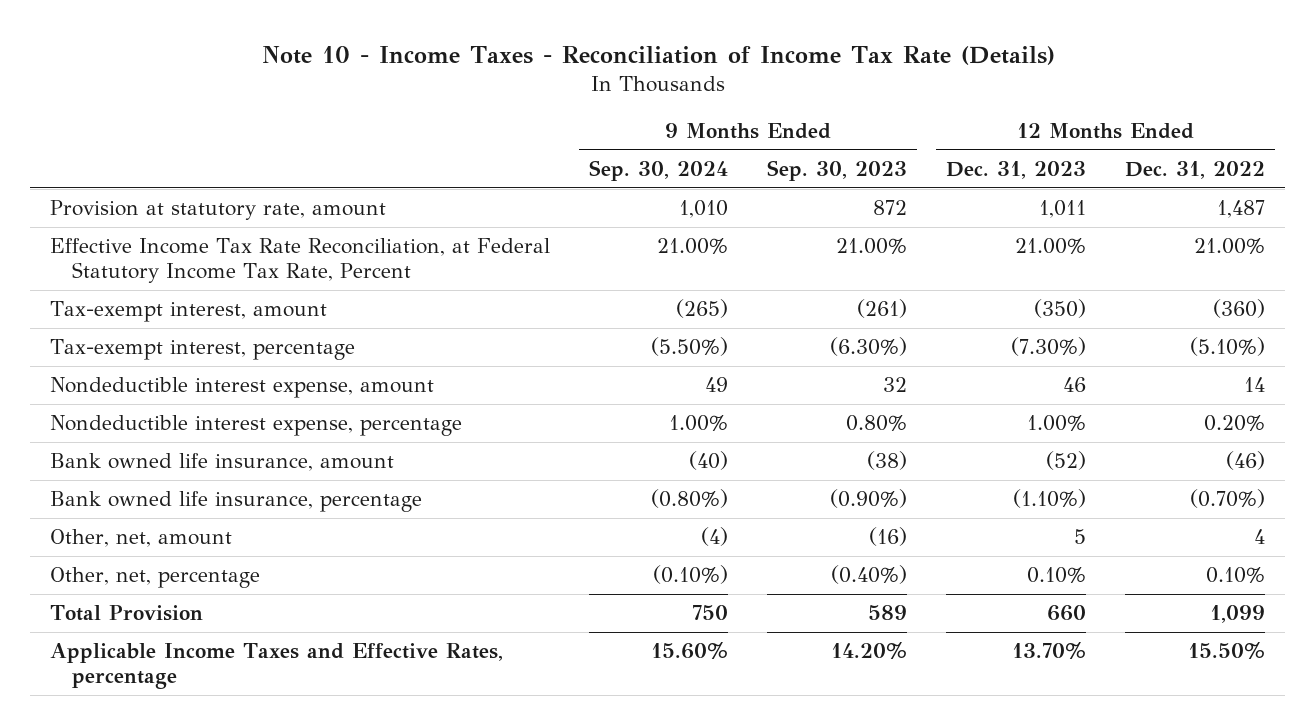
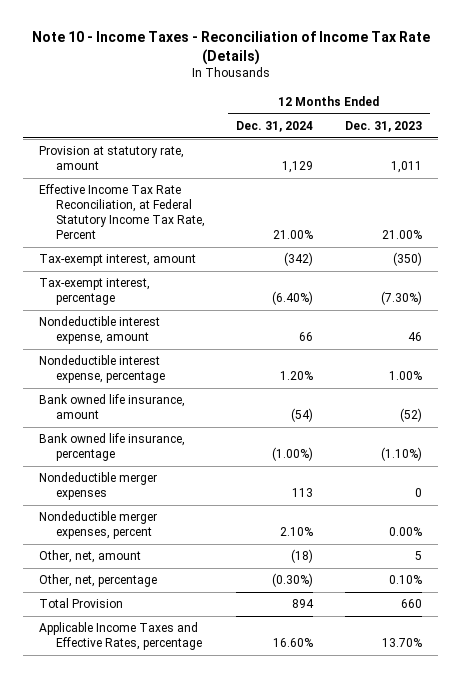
- | 9 Months Ended Sep. 30, 2024 | 9 Months Ended Sep. 30, 2023 | 12 Months Ended Dec. 31, 2023 | 12 Months Ended Dec. 31, 2022
+ | 12 Months Ended Dec. 31, 2024 | 12 Months Ended Dec. 31, 2023
+ Nondeductible merger expenses | 113 | 0
+ Nondeductible merger expenses, percent | 2.10% | 0.00%

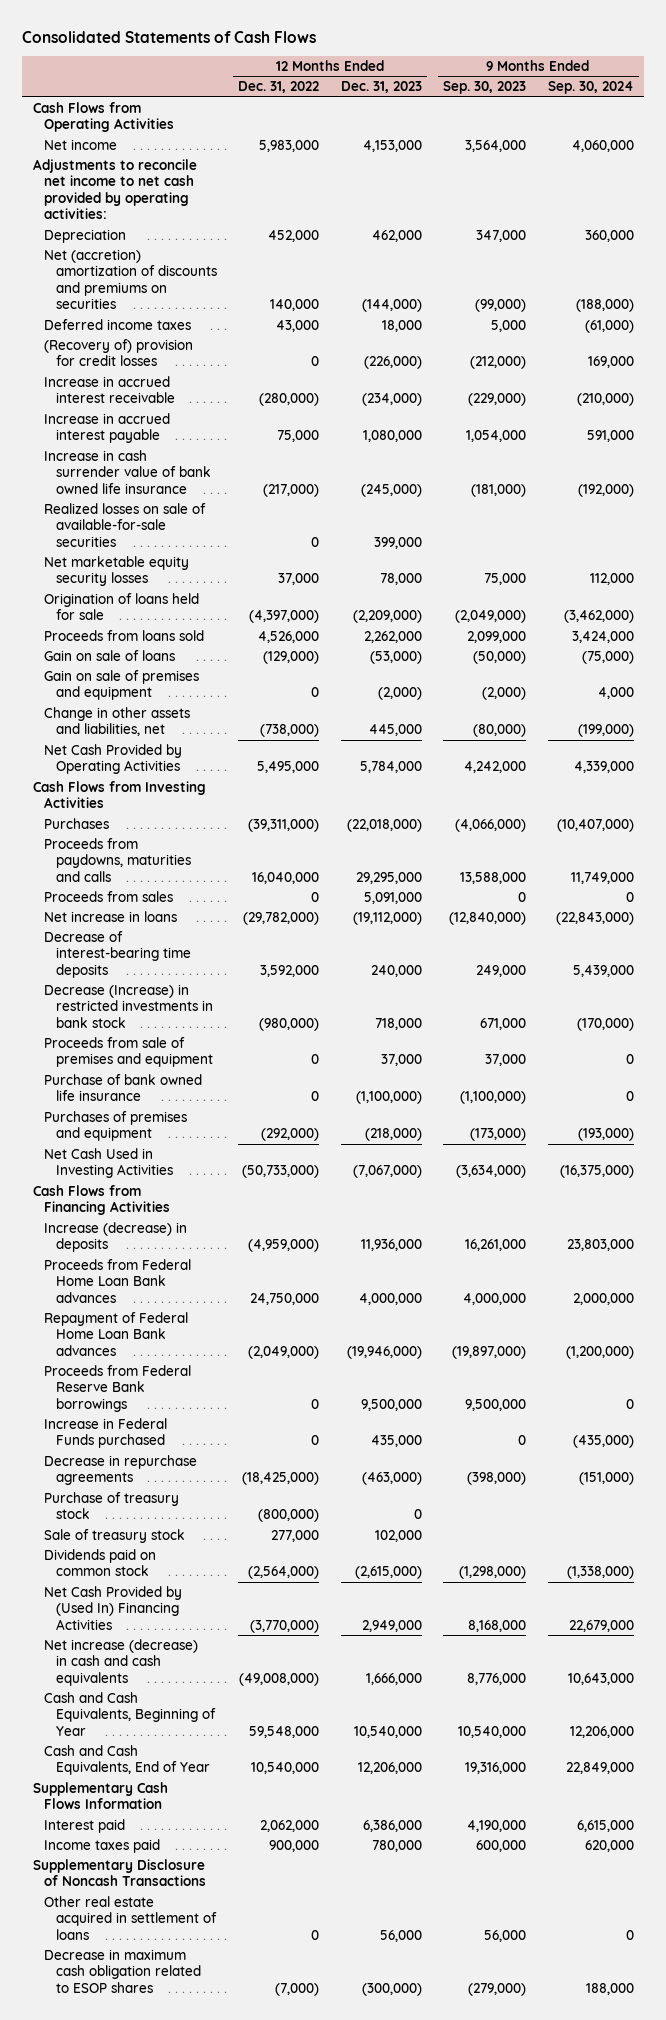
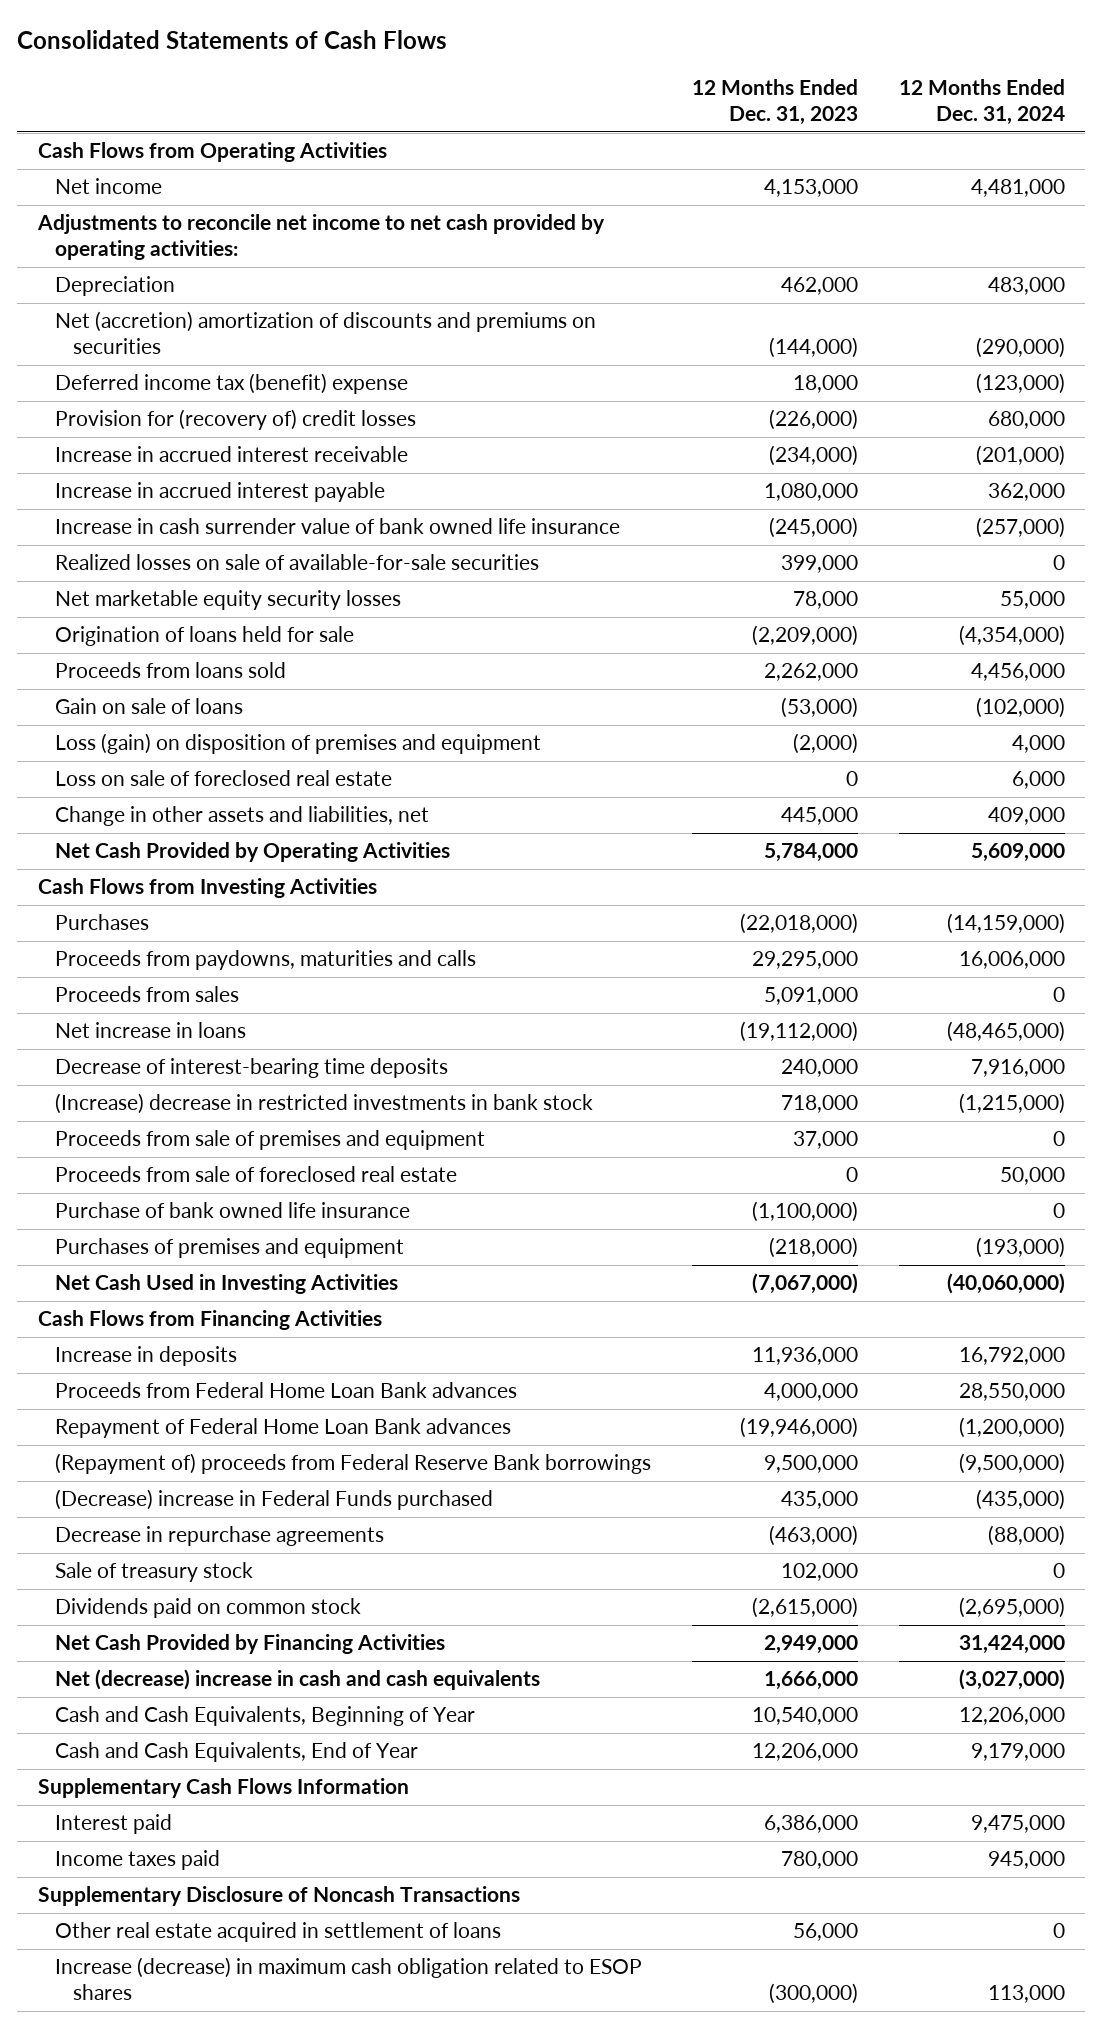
- | 12 Months Ended Dec. 31, 2022 | 12 Months Ended Dec. 31, 2023 | 9 Months Ended Sep. 30, 2023 | 9 Months Ended Sep. 30, 2024
+ | 12 Months Ended Dec. 31, 2023 | 12 Months Ended Dec. 31, 2024
- Deferred income taxes | 43,000 | 18,000 | 5,000 | (61,000)
- (Recovery of) provision for credit losses | 0 | (226,000) | (212,000) | 169,000
+ Deferred income tax (benefit) expense | 18,000 | (123,000)
+ Provision for (recovery of) credit losses | (226,000) | 680,000
- Gain on sale of premises and equipment | 0 | (2,000) | (2,000) | 4,000
+ Loss (gain) on disposition of premises and equipment | (2,000) | 4,000
+ Loss on sale of foreclosed real estate | 0 | 6,000
- Decrease (Increase) in restricted investments in bank stock | (980,000) | 718,000 | 671,000 | (170,000)
+ (Increase) decrease in restricted investments in bank stock | 718,000 | (1,215,000)
+ Proceeds from sale of foreclosed real estate | 0 | 50,000
- Increase (decrease) in deposits | (4,959,000) | 11,936,000 | 16,261,000 | 23,803,000
+ Increase in deposits | 11,936,000 | 16,792,000
- Proceeds from Federal Reserve Bank borrowings | 0 | 9,500,000 | 9,500,000 | 0
- Increase in Federal Funds purchased | 0 | 435,000 | 0 | (435,000)
+ (Repayment of) proceeds from Federal Reserve Bank borrowings | 9,500,000 | (9,500,000)
+ (Decrease) increase in Federal Funds purchased | 435,000 | (435,000)
- Purchase of treasury stock | (800,000) | 0 | |
- Net Cash Provided by (Used In) Financing Activities | (3,770,000) | 2,949,000 | 8,168,000 | 22,679,000
- Net increase (decrease) in cash and cash equivalents | (49,008,000) | 1,666,000 | 8,776,000 | 10,643,000
+ Net Cash Provided by Financing Activities | 2,949,000 | 31,424,000
+ Net (decrease) increase in cash and cash equivalents | 1,666,000 | (3,027,000)
- Decrease in maximum cash obligation related to ESOP shares | (7,000) | (300,000) | (279,000) | 188,000
+ Increase (decrease) in maximum cash obligation related to ESOP shares | (300,000) | 113,000

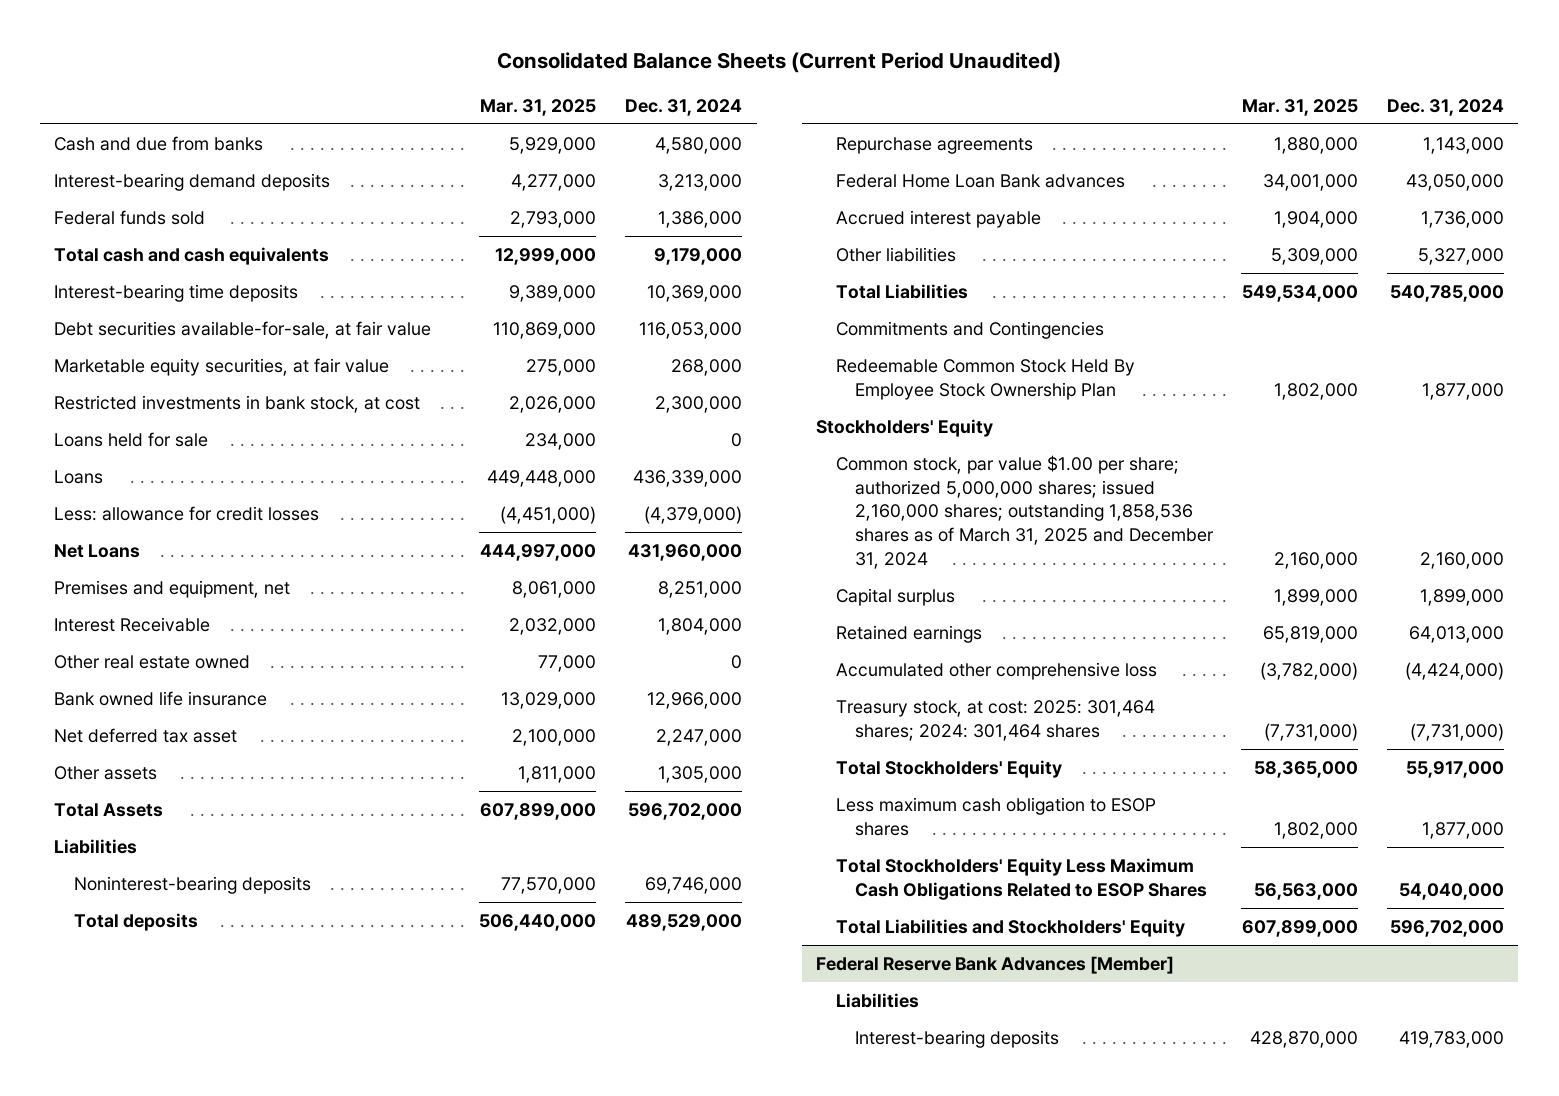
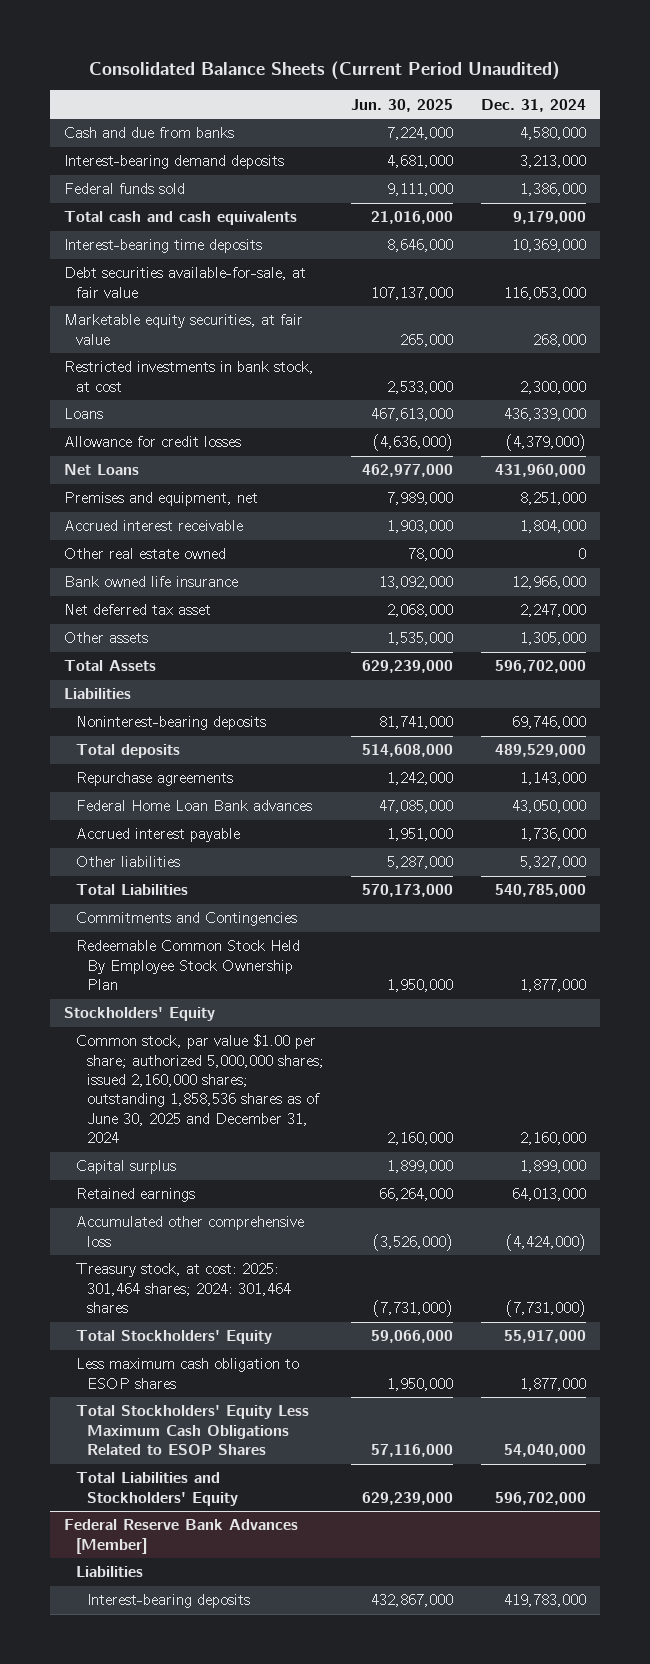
- | Mar. 31, 2025 | Dec. 31, 2024
+ | Jun. 30, 2025 | Dec. 31, 2024
- Loans held for sale | 234,000 | 0
- Less: allowance for credit losses | (4,451,000) | (4,379,000)
+ Allowance for credit losses | (4,636,000) | (4,379,000)
- Interest Receivable | 2,032,000 | 1,804,000
+ Accrued interest receivable | 1,903,000 | 1,804,000
- Common stock, par value $1.00 per share; authorized 5,000,000 shares; issued 2,160,000 shares; outstanding 1,858,536 shares as of March 31, 2025 and December 31, 2024 | 2,160,000 | 2,160,000
+ Common stock, par value $1.00 per share; authorized 5,000,000 shares; issued 2,160,000 shares; outstanding 1,858,536 shares as of June 30, 2025 and December 31, 2024 | 2,160,000 | 2,160,000

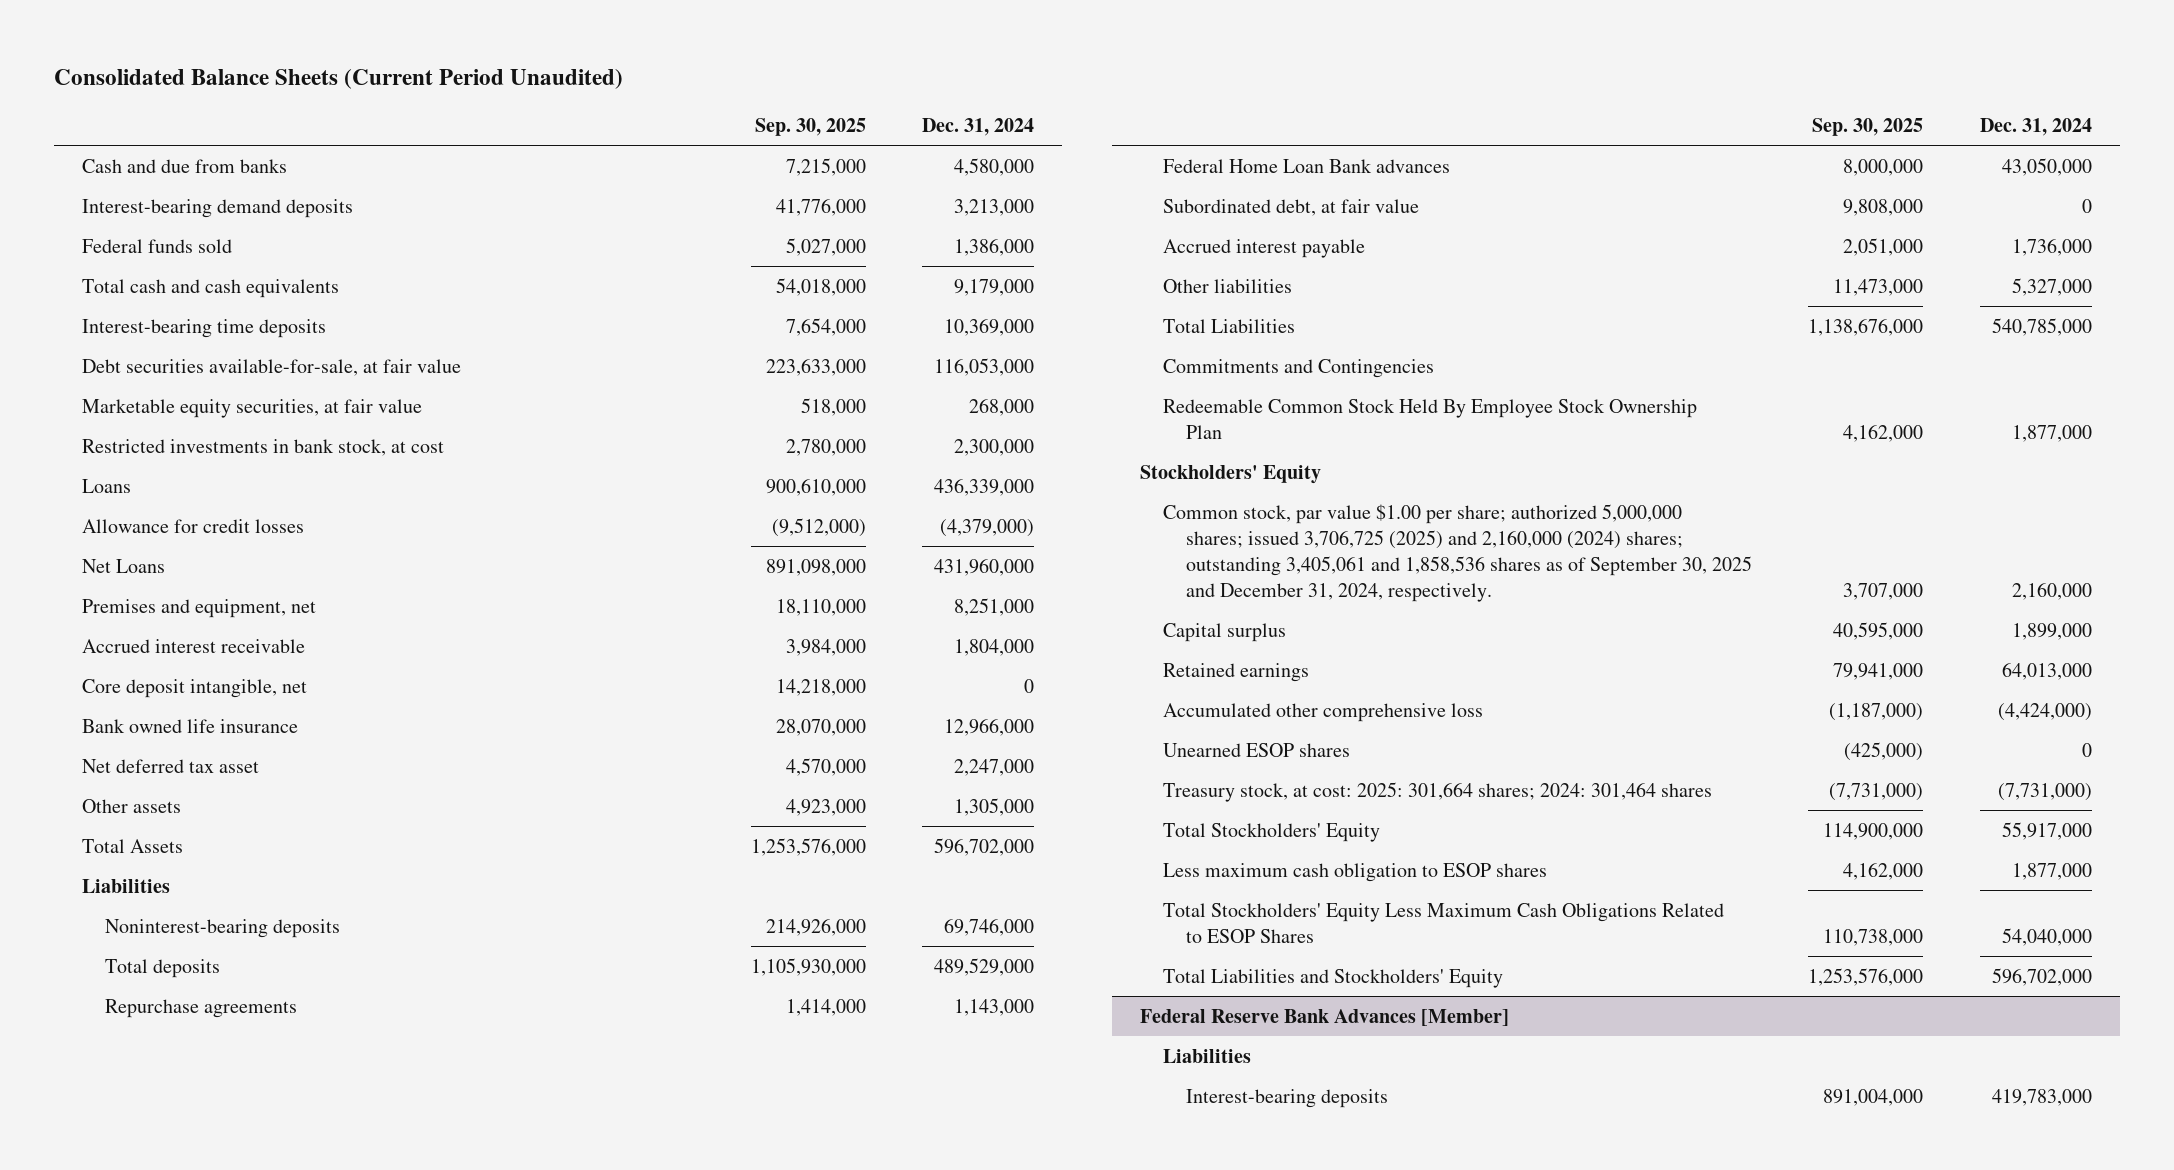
- | Jun. 30, 2025 | Dec. 31, 2024
+ | Sep. 30, 2025 | Dec. 31, 2024
- Other real estate owned | 78,000 | 0
+ Core deposit intangible, net | 14,218,000 | 0
+ Subordinated debt, at fair value | 9,808,000 | 0
- Common stock, par value $1.00 per share; authorized 5,000,000 shares; issued 2,160,000 shares; outstanding 1,858,536 shares as of June 30, 2025 and December 31, 2024 | 2,160,000 | 2,160,000
+ Common stock, par value $1.00 per share; authorized 5,000,000 shares; issued 3,706,725 (2025) and 2,160,000 (2024) shares; outstanding 3,405,061 and 1,858,536 shares as of September 30, 2025 and December 31, 2024, respectively. | 3,707,000 | 2,160,000
- Treasury stock, at cost: 2025: 301,464 shares; 2024: 301,464 shares | (7,731,000) | (7,731,000)
+ Unearned ESOP shares | (425,000) | 0
+ Treasury stock, at cost: 2025: 301,664 shares; 2024: 301,464 shares | (7,731,000) | (7,731,000)

